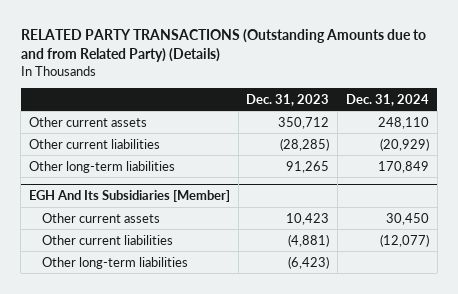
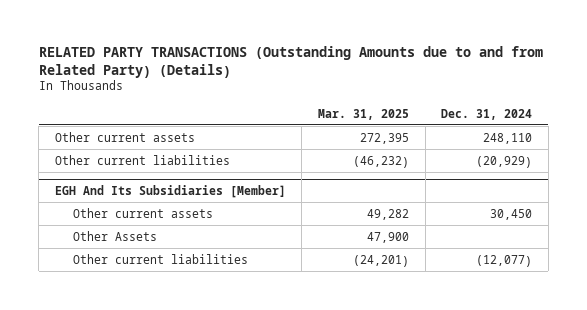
- | Dec. 31, 2023 | Dec. 31, 2024
+ | Mar. 31, 2025 | Dec. 31, 2024
- Other long-term liabilities | 91,265 | 170,849
@ EGH And Its Subsidiaries [Member]
+ Other Assets | 47,900 |
- Other long-term liabilities | (6,423) |

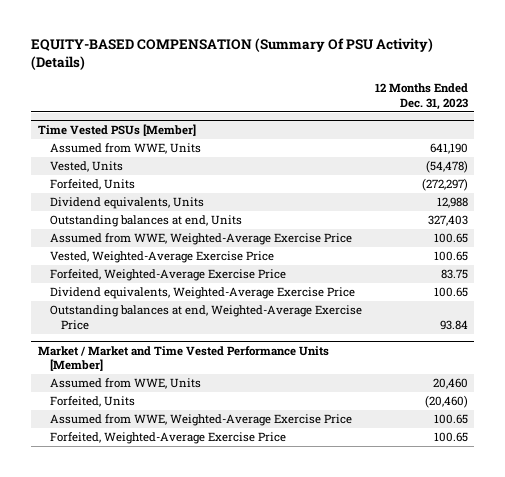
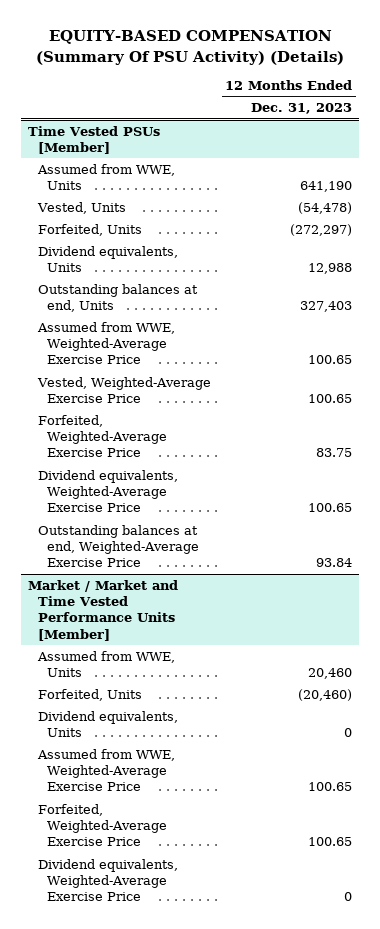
@ Market / Market and Time Vested Performance Units [Member]
+ Dividend equivalents, Units | 0
+ Dividend equivalents, Weighted-Average Exercise Price | 0

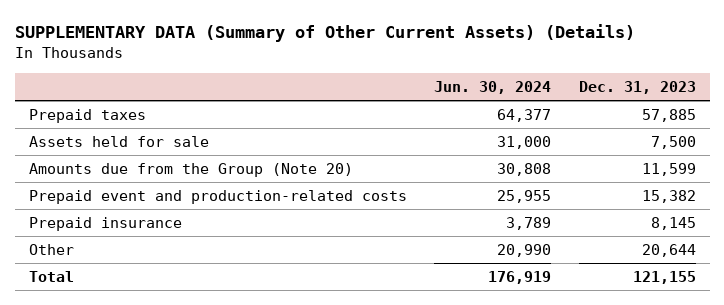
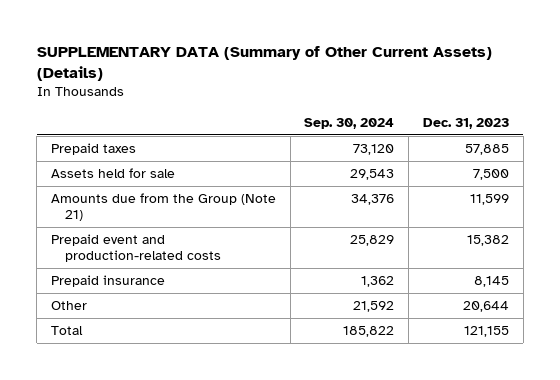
- | Jun. 30, 2024 | Dec. 31, 2023
+ | Sep. 30, 2024 | Dec. 31, 2023
- Amounts due from the Group (Note 20) | 30,808 | 11,599
+ Amounts due from the Group (Note 21) | 34,376 | 11,599

